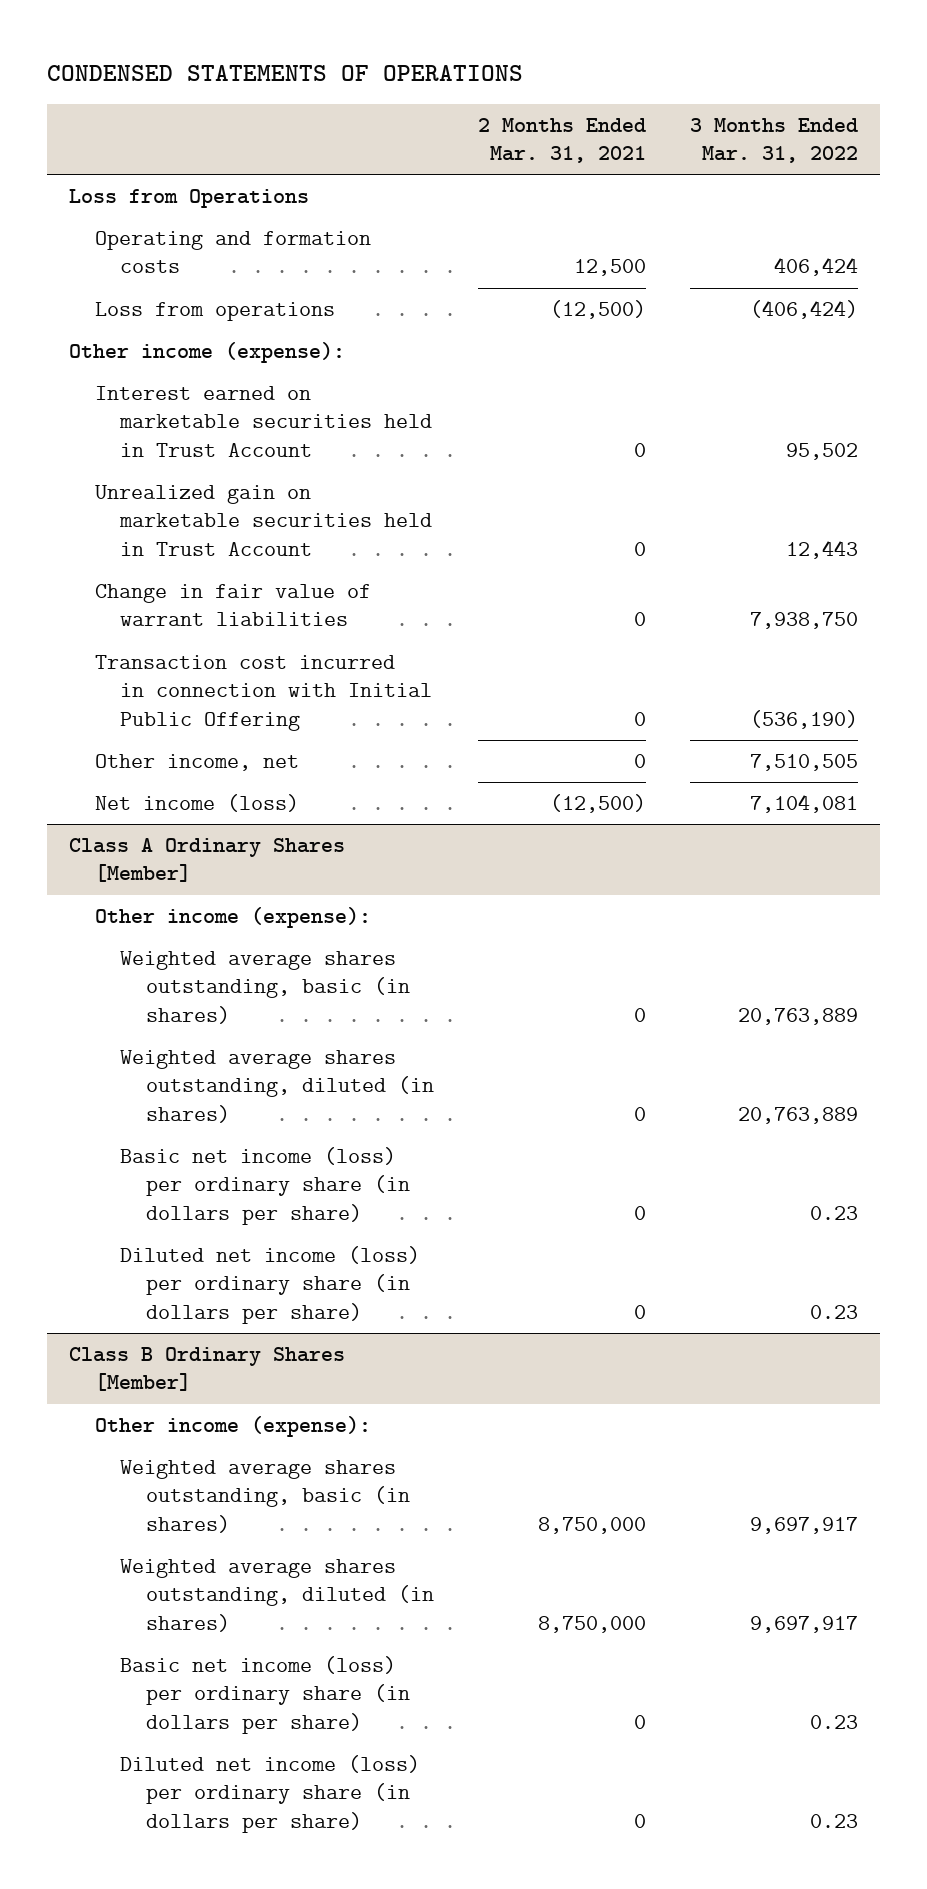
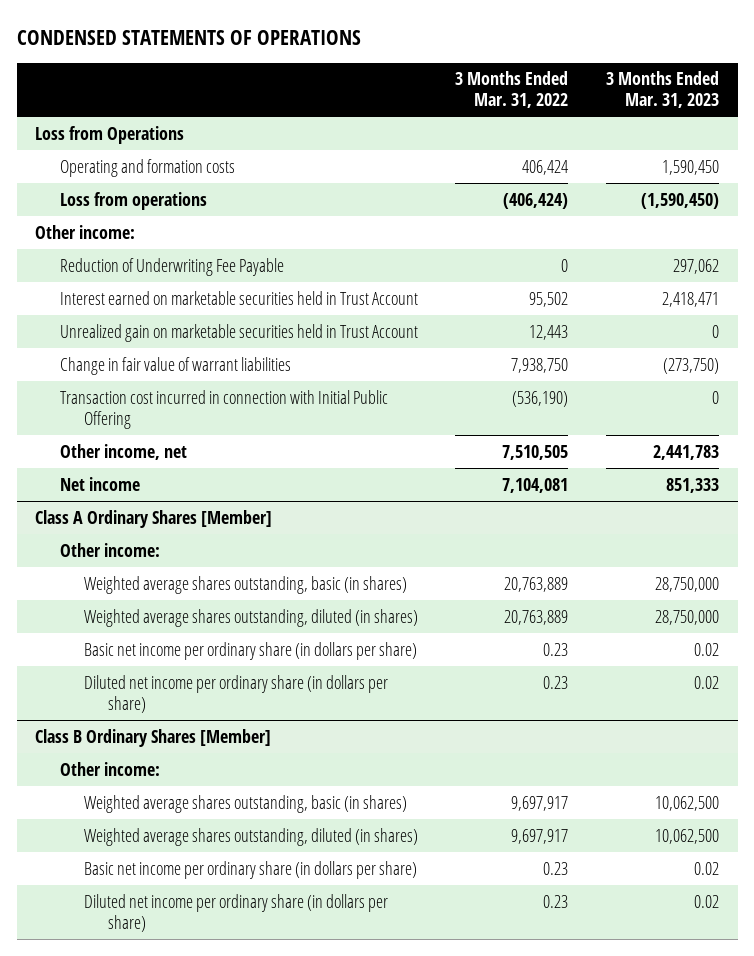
- | 2 Months Ended Mar. 31, 2021 | 3 Months Ended Mar. 31, 2022
+ | 3 Months Ended Mar. 31, 2022 | 3 Months Ended Mar. 31, 2023
- Other income (expense):
+ Other income:
+ Reduction of Underwriting Fee Payable | 0 | 297,062
- Net income (loss) | (12,500) | 7,104,081
+ Net income | 7,104,081 | 851,333
@ Class A Ordinary Shares [Member]
- Other income (expense):
+ Other income:
- Basic net income (loss) per ordinary share (in dollars per share) | 0 | 0.23
- Diluted net income (loss) per ordinary share (in dollars per share) | 0 | 0.23
+ Basic net income per ordinary share (in dollars per share) | 0.23 | 0.02
+ Diluted net income per ordinary share (in dollars per share) | 0.23 | 0.02
@ Class B Ordinary Shares [Member]
- Other income (expense):
+ Other income:
- Basic net income (loss) per ordinary share (in dollars per share) | 0 | 0.23
- Diluted net income (loss) per ordinary share (in dollars per share) | 0 | 0.23
+ Basic net income per ordinary share (in dollars per share) | 0.23 | 0.02
+ Diluted net income per ordinary share (in dollars per share) | 0.23 | 0.02

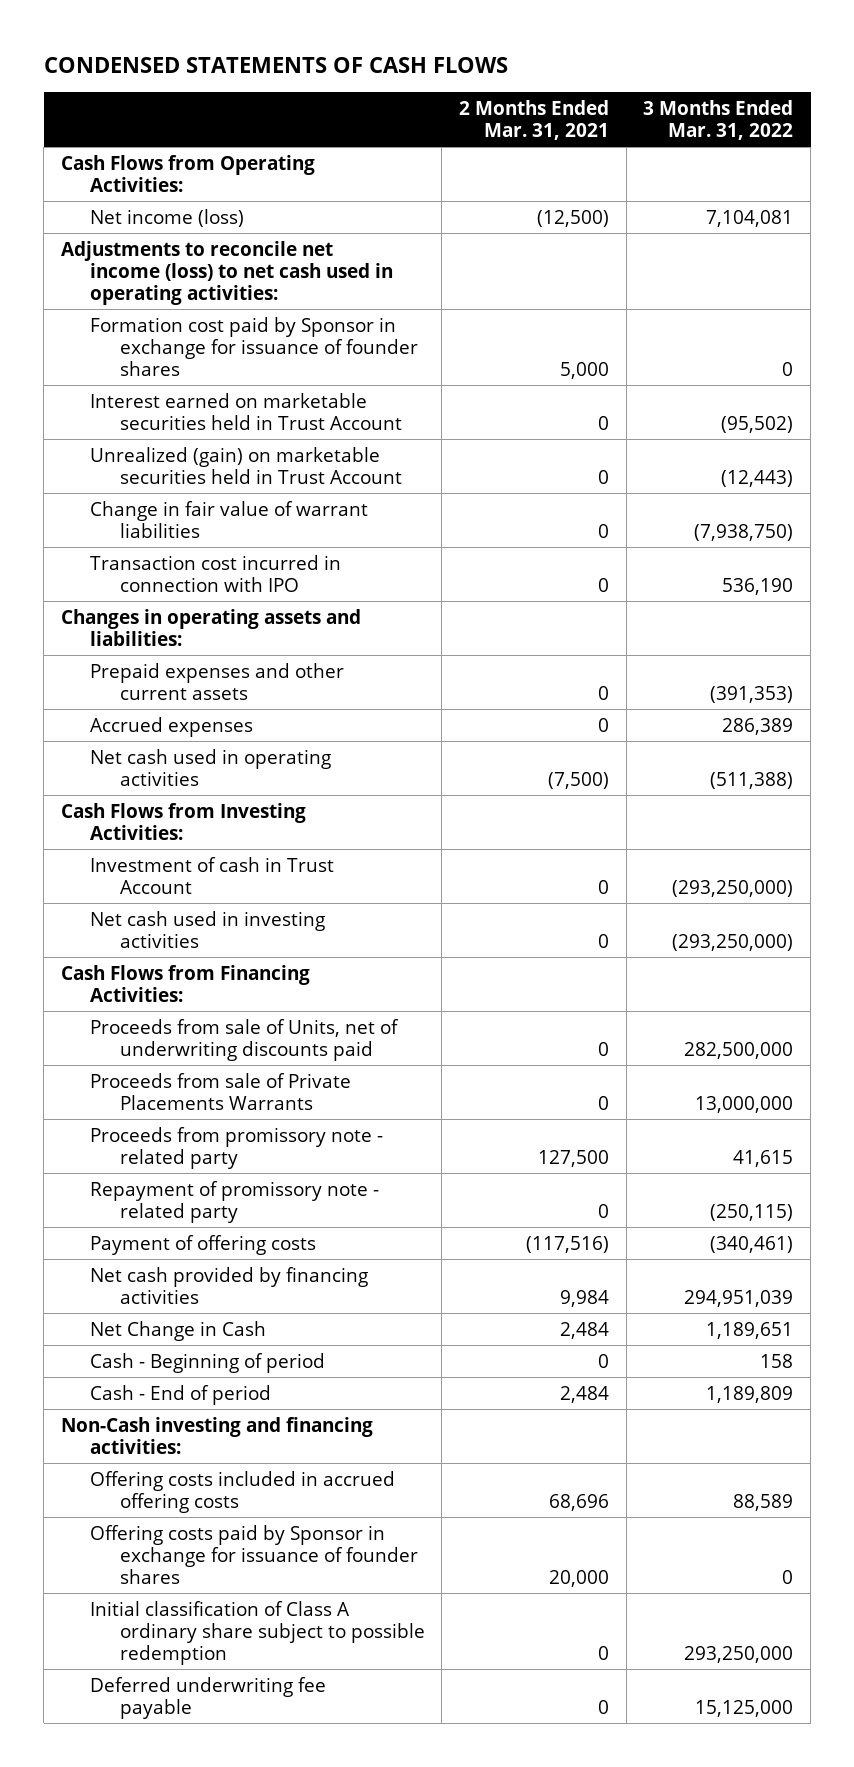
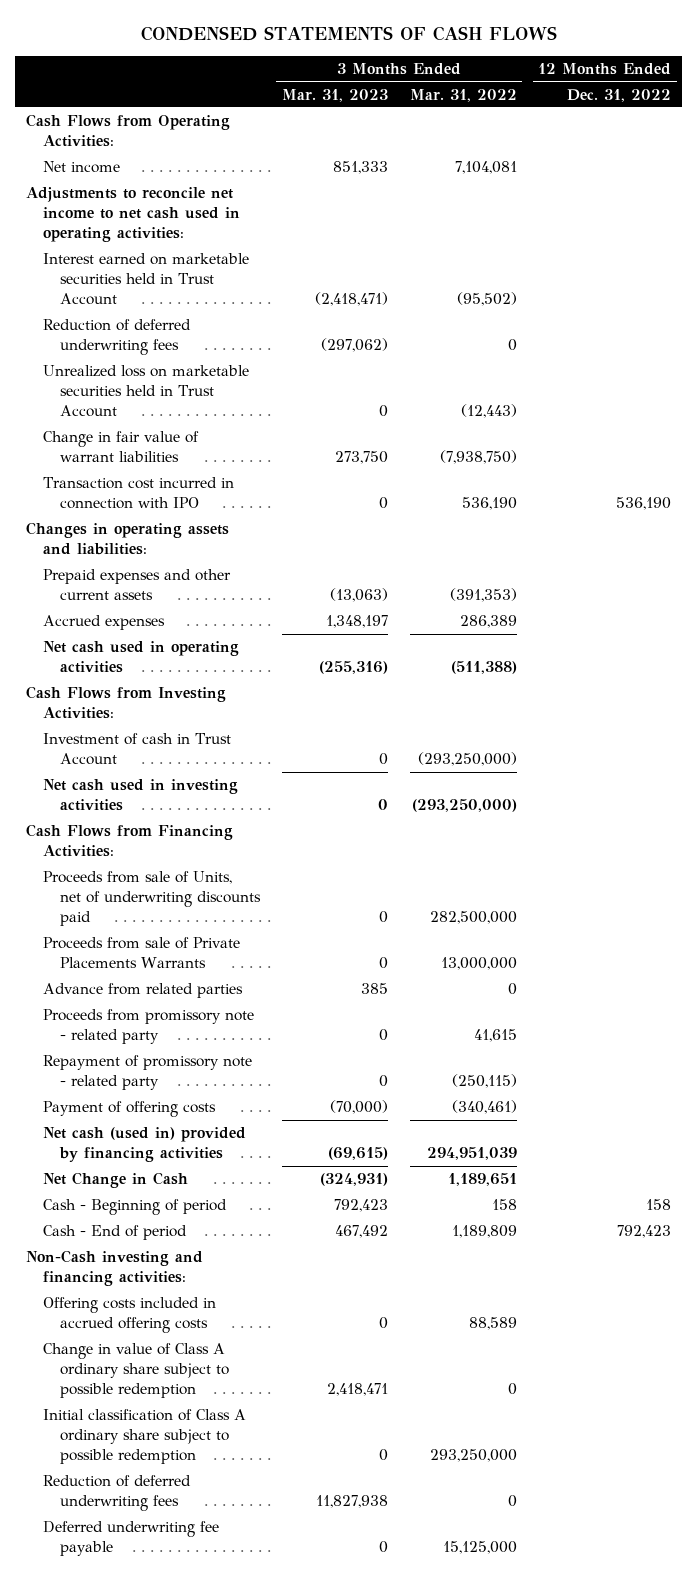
- | 2 Months Ended Mar. 31, 2021 | 3 Months Ended Mar. 31, 2022
+ | 3 Months Ended Mar. 31, 2023 | 3 Months Ended Mar. 31, 2022 | 12 Months Ended Dec. 31, 2022
- Net income (loss) | (12,500) | 7,104,081
- Adjustments to reconcile net income (loss) to net cash used in operating activities:
- Formation cost paid by Sponsor in exchange for issuance of founder shares | 5,000 | 0
+ Net income | 851,333 | 7,104,081 |
+ Adjustments to reconcile net income to net cash used in operating activities:
- Unrealized (gain) on marketable securities held in Trust Account | 0 | (12,443)
+ Reduction of deferred underwriting fees | (297,062) | 0 |
+ Unrealized loss on marketable securities held in Trust Account | 0 | (12,443) |
+ Advance from related parties | 385 | 0 |
- Net cash provided by financing activities | 9,984 | 294,951,039
+ Net cash (used in) provided by financing activities | (69,615) | 294,951,039 |
- Offering costs paid by Sponsor in exchange for issuance of founder shares | 20,000 | 0
+ Change in value of Class A ordinary share subject to possible redemption | 2,418,471 | 0 |
+ Reduction of deferred underwriting fees | 11,827,938 | 0 |

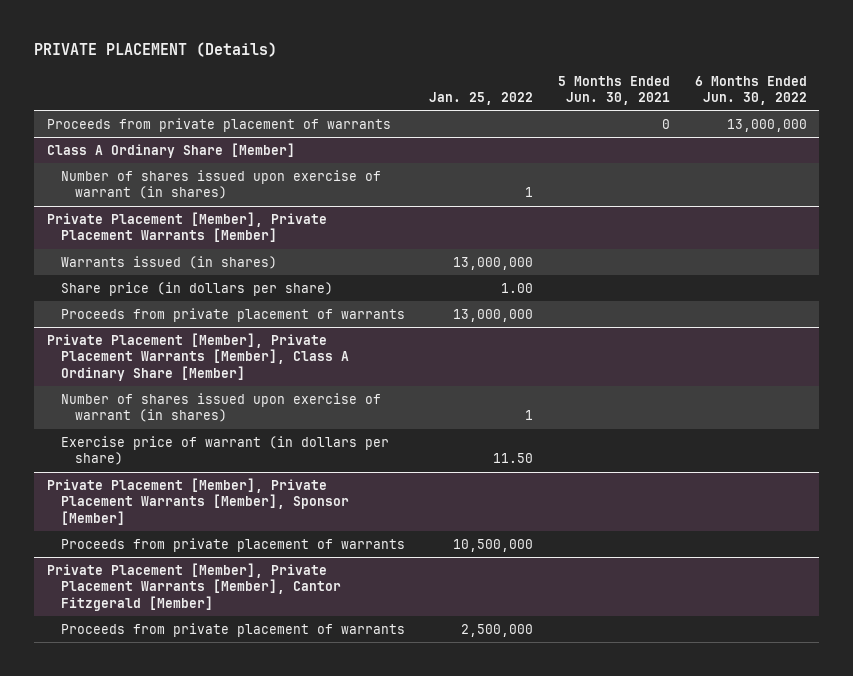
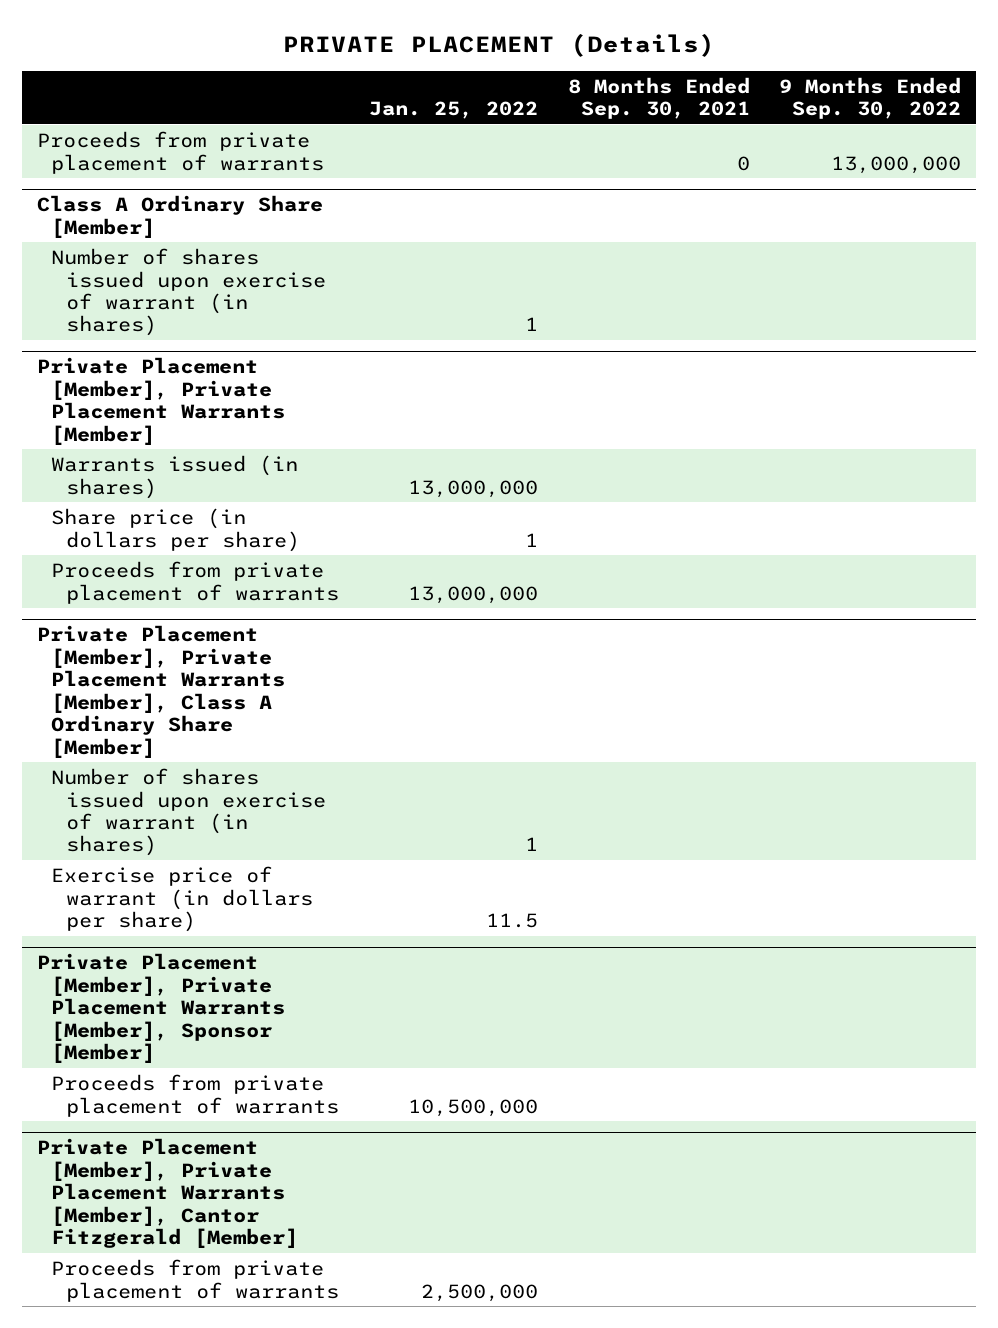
- | Jan. 25, 2022 | 5 Months Ended Jun. 30, 2021 | 6 Months Ended Jun. 30, 2022
+ | Jan. 25, 2022 | 8 Months Ended Sep. 30, 2021 | 9 Months Ended Sep. 30, 2022
@ Private Placement [Member], Private Placement Warrants [Member]
- Share price (in dollars per share) | 1.00 | |
+ Share price (in dollars per share) | 1 | |
@ Private Placement [Member], Private Placement Warrants [Member], Class A Ordinary Share [Member]
- Exercise price of warrant (in dollars per share) | 11.50 | |
+ Exercise price of warrant (in dollars per share) | 11.5 | |

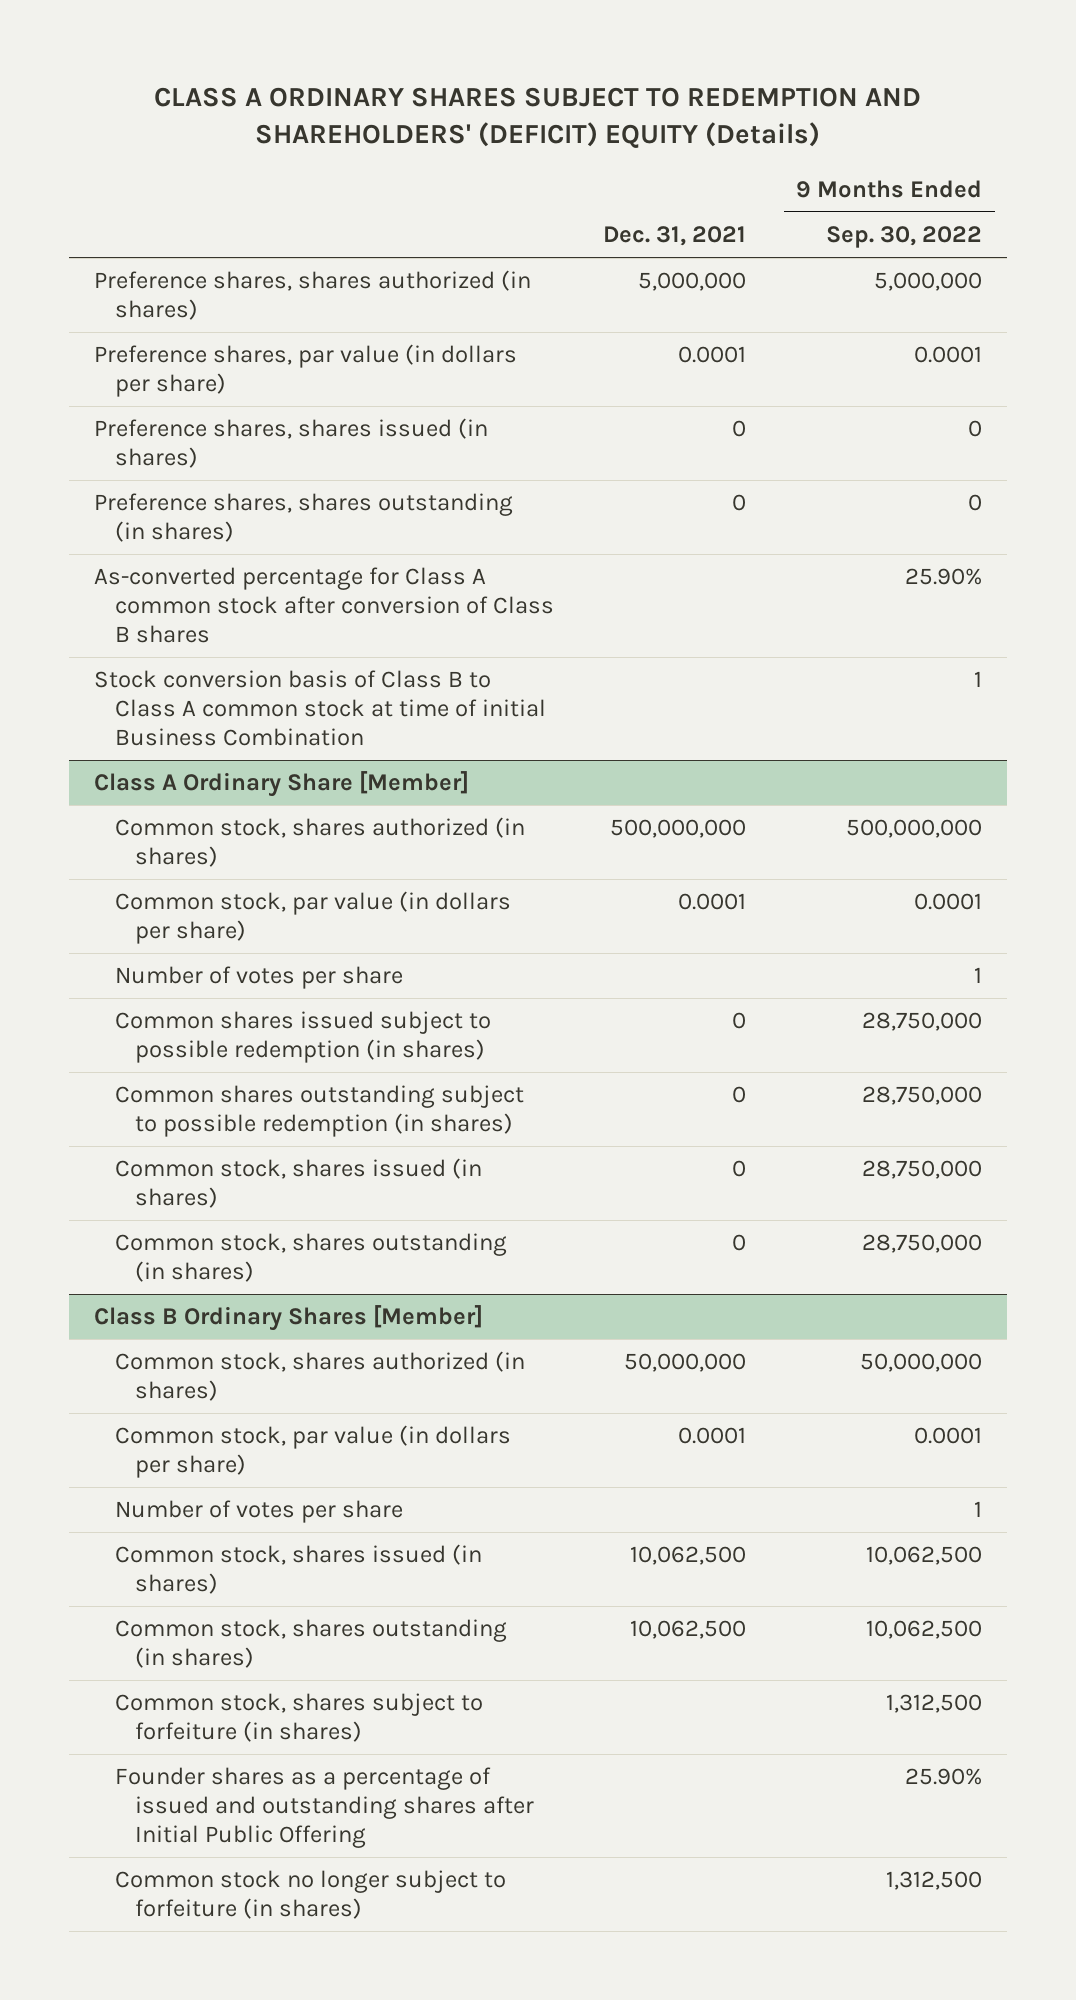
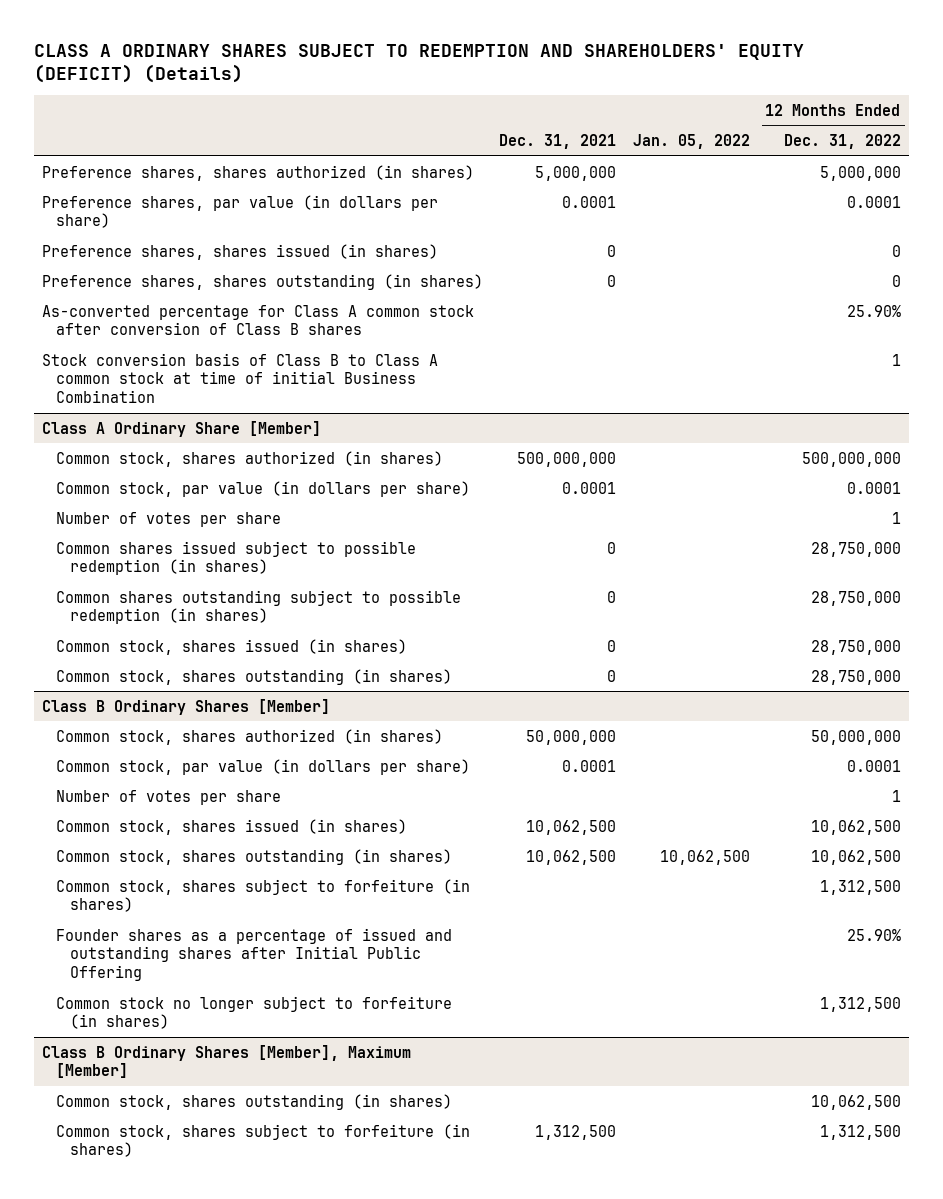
- CLASS A ORDINARY SHARES SUBJECT TO REDEMPTION AND SHAREHOLDERS' (DEFICIT) EQUITY (Details)
+ CLASS A ORDINARY SHARES SUBJECT TO REDEMPTION AND SHAREHOLDERS' EQUITY (DEFICIT) (Details)
- | Dec. 31, 2021 | 9 Months Ended Sep. 30, 2022
+ | Dec. 31, 2021 | Jan. 05, 2022 | 12 Months Ended Dec. 31, 2022
+ Class B Ordinary Shares [Member], Maximum [Member]
+ Common stock, shares outstanding (in shares) | | | 10,062,500
+ Common stock, shares subject to forfeiture (in shares) | 1,312,500 | | 1,312,500

